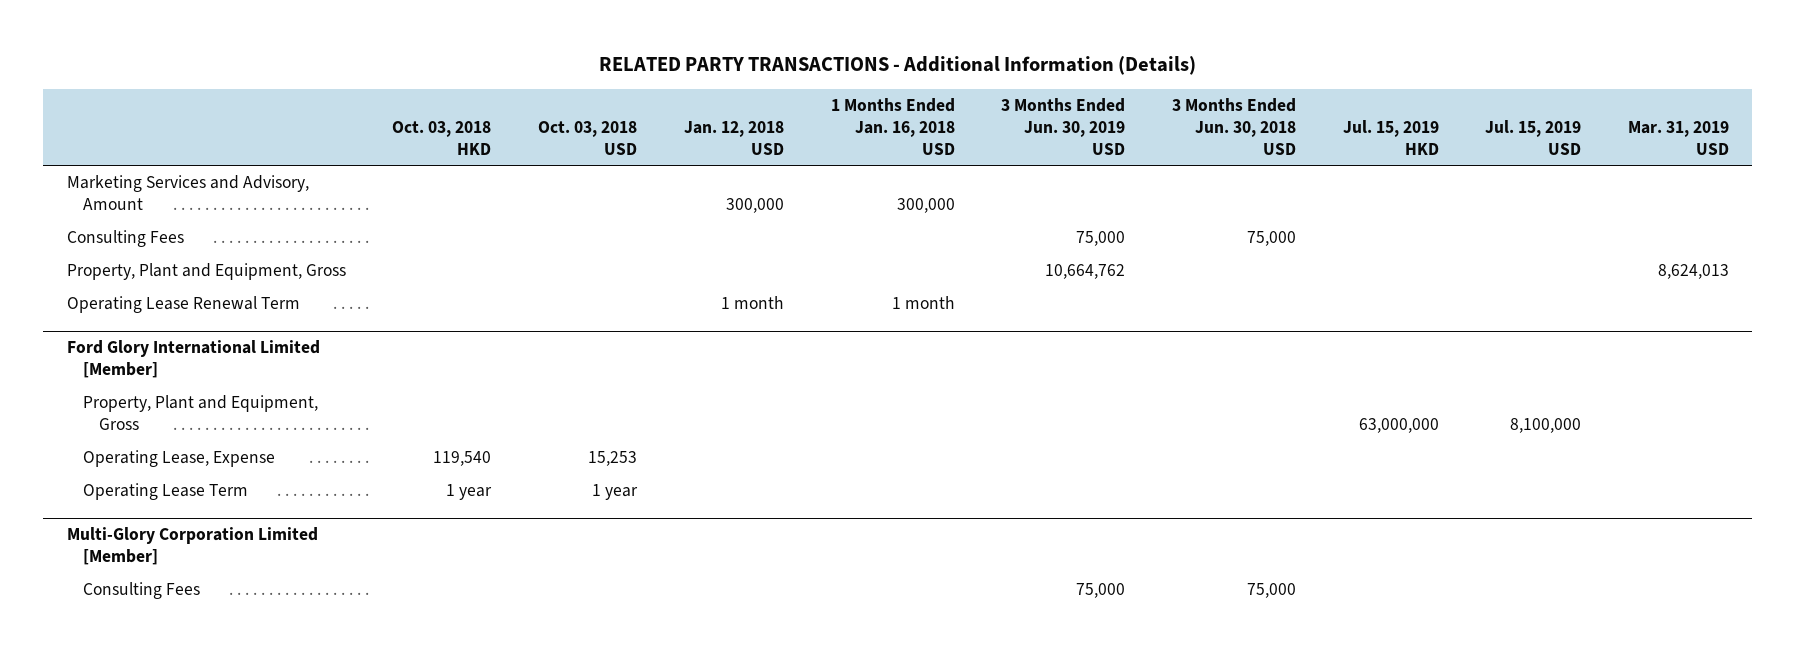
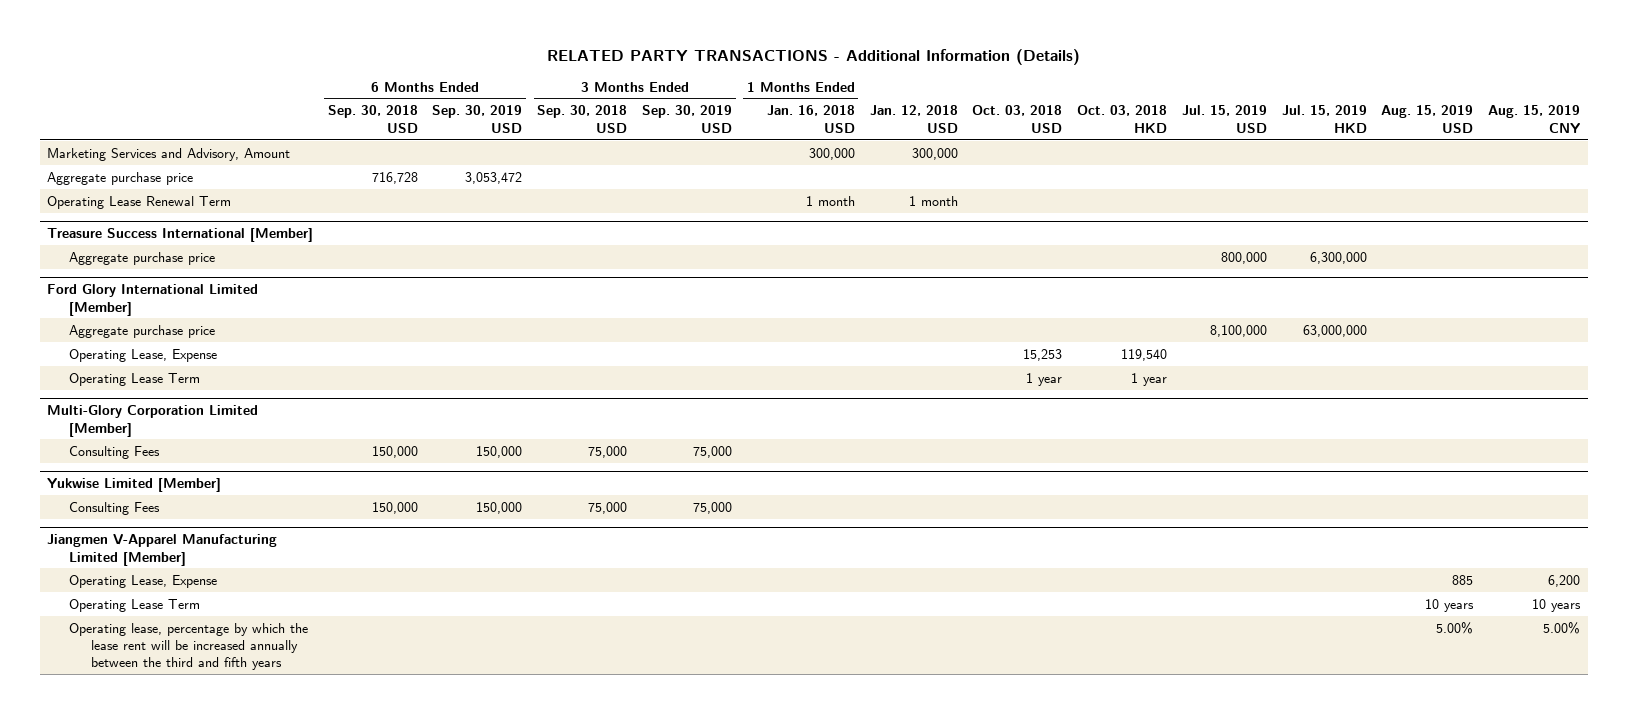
- | Oct. 03, 2018 HKD | Oct. 03, 2018 USD | Jan. 12, 2018 USD | 1 Months Ended Jan. 16, 2018 USD | 3 Months Ended Jun. 30, 2019 USD | 3 Months Ended Jun. 30, 2018 USD | Jul. 15, 2019 HKD | Jul. 15, 2019 USD | Mar. 31, 2019 USD
+ | 6 Months Ended Sep. 30, 2018 USD | 6 Months Ended Sep. 30, 2019 USD | 3 Months Ended Sep. 30, 2018 USD | 3 Months Ended Sep. 30, 2019 USD | 1 Months Ended Jan. 16, 2018 USD | Jan. 12, 2018 USD | Oct. 03, 2018 USD | Oct. 03, 2018 HKD | Jul. 15, 2019 USD | Jul. 15, 2019 HKD | Aug. 15, 2019 USD | Aug. 15, 2019 CNY
- Consulting Fees | | | | | 75,000 | 75,000 | | |
- Property, Plant and Equipment, Gross | | | | | 10,664,762 | | | | 8,624,013
+ Aggregate purchase price | 716,728 | 3,053,472 | | | | | | | | | |
+ Treasure Success International [Member]
+ Aggregate purchase price | | | | | | | | | 800,000 | 6,300,000 | |
@ Ford Glory International Limited [Member]
- Property, Plant and Equipment, Gross | | | | | | | 63,000,000 | 8,100,000 |
+ Aggregate purchase price | | | | | | | | | 8,100,000 | 63,000,000 | |
+ Yukwise Limited [Member]
+ Consulting Fees | 150,000 | 150,000 | 75,000 | 75,000 | | | | | | | |
+ Jiangmen V-Apparel Manufacturing Limited [Member]
+ Operating Lease, Expense | | | | | | | | | | | 885 | 6,200
+ Operating Lease Term | | | | | | | | | | | 10 years | 10 years
+ Operating lease, percentage by which the lease rent will be increased annually between the third and fifth years | | | | | | | | | | | 5.00% | 5.00%

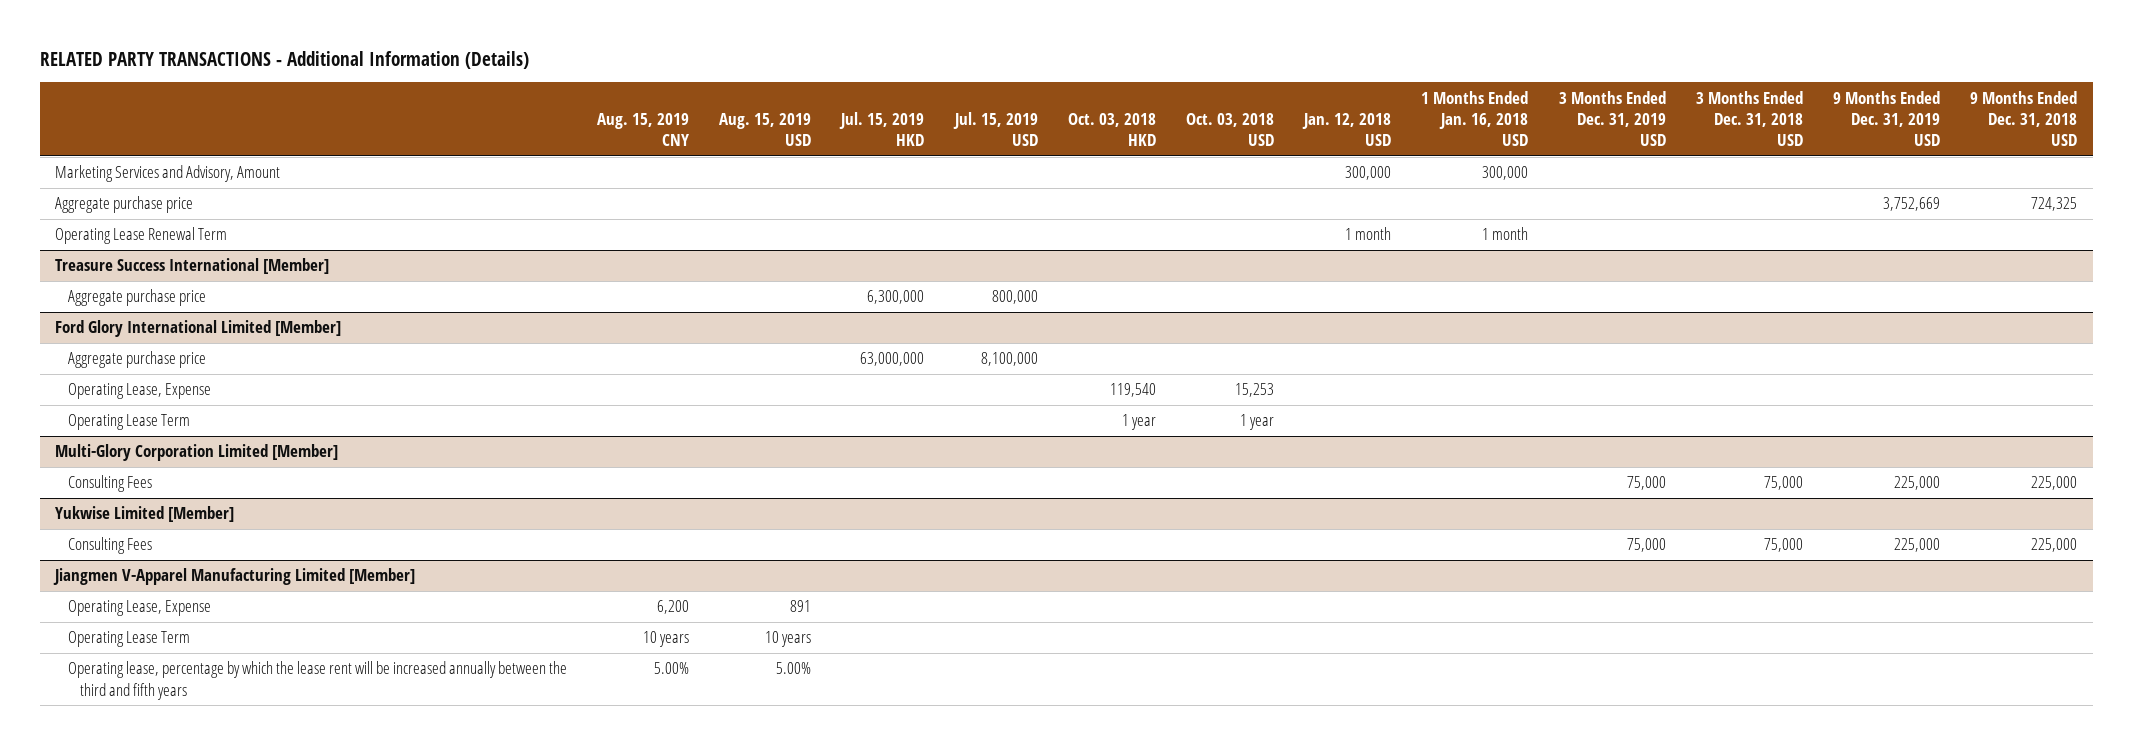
- | 6 Months Ended Sep. 30, 2018 USD | 6 Months Ended Sep. 30, 2019 USD | 3 Months Ended Sep. 30, 2018 USD | 3 Months Ended Sep. 30, 2019 USD | 1 Months Ended Jan. 16, 2018 USD | Jan. 12, 2018 USD | Oct. 03, 2018 USD | Oct. 03, 2018 HKD | Jul. 15, 2019 USD | Jul. 15, 2019 HKD | Aug. 15, 2019 USD | Aug. 15, 2019 CNY
+ | Aug. 15, 2019 CNY | Aug. 15, 2019 USD | Jul. 15, 2019 HKD | Jul. 15, 2019 USD | Oct. 03, 2018 HKD | Oct. 03, 2018 USD | Jan. 12, 2018 USD | 1 Months Ended Jan. 16, 2018 USD | 3 Months Ended Dec. 31, 2019 USD | 3 Months Ended Dec. 31, 2018 USD | 9 Months Ended Dec. 31, 2019 USD | 9 Months Ended Dec. 31, 2018 USD
@ Jiangmen V-Apparel Manufacturing Limited [Member]
- Operating Lease, Expense | | | | | | | | | | | 885 | 6,200
+ Operating Lease, Expense | 6,200 | 891 | | | | | | | | | |

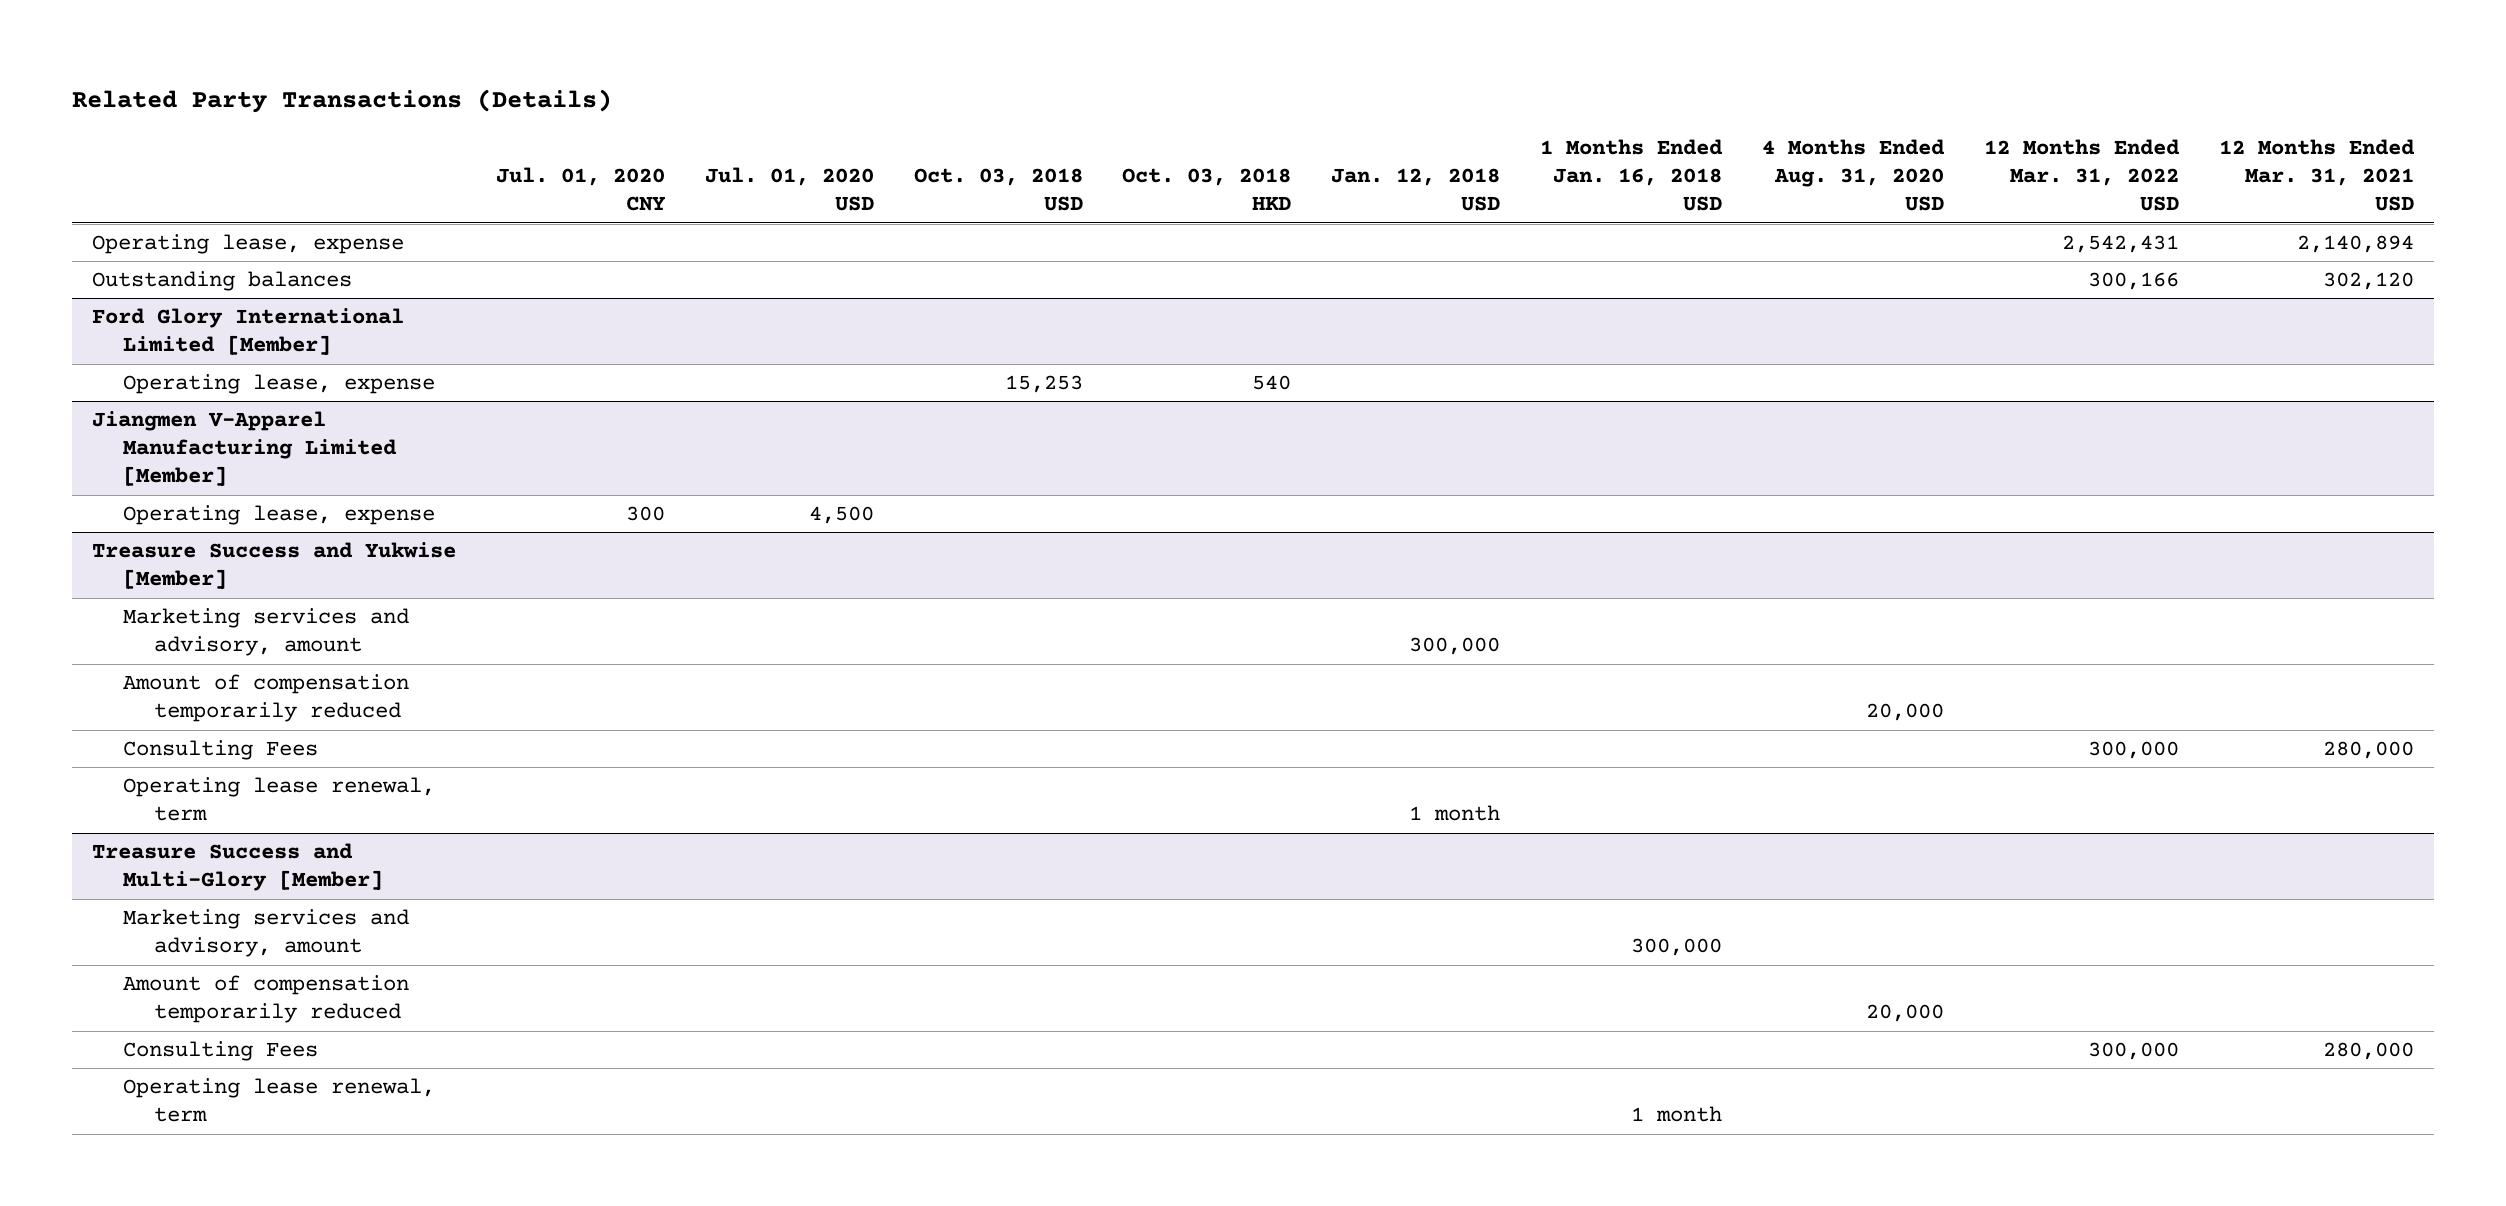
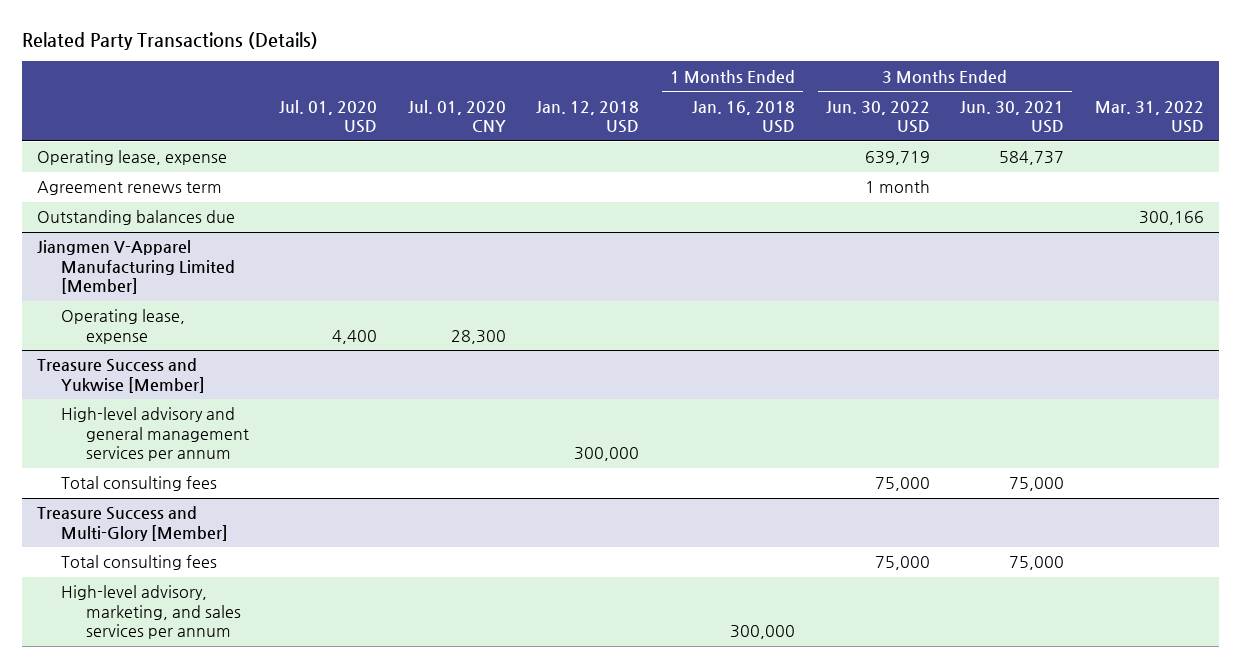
- | Jul. 01, 2020 CNY | Jul. 01, 2020 USD | Oct. 03, 2018 USD | Oct. 03, 2018 HKD | Jan. 12, 2018 USD | 1 Months Ended Jan. 16, 2018 USD | 4 Months Ended Aug. 31, 2020 USD | 12 Months Ended Mar. 31, 2022 USD | 12 Months Ended Mar. 31, 2021 USD
+ | Jul. 01, 2020 USD | Jul. 01, 2020 CNY | Jan. 12, 2018 USD | 1 Months Ended Jan. 16, 2018 USD | 3 Months Ended Jun. 30, 2022 USD | 3 Months Ended Jun. 30, 2021 USD | Mar. 31, 2022 USD
- Outstanding balances | | | | | | | | 300,166 | 302,120
- Ford Glory International Limited [Member]
- Operating lease, expense | | | 15,253 | 540 | | | | |
+ Agreement renews term | | | | | 1 month | |
+ Outstanding balances due | | | | | | | 300,166
@ Jiangmen V-Apparel Manufacturing Limited [Member]
- Operating lease, expense | 300 | 4,500 | | | | | | |
+ Operating lease, expense | 4,400 | 28,300 | | | | |
@ Treasure Success and Yukwise [Member]
- Marketing services and advisory, amount | | | | | 300,000 | | | |
- Amount of compensation temporarily reduced | | | | | | | 20,000 | |
- Consulting Fees | | | | | | | | 300,000 | 280,000
- Operating lease renewal, term | | | | | 1 month | | | |
+ High-level advisory and general management services per annum | | | 300,000 | | | |
+ Total consulting fees | | | | | 75,000 | 75,000 |
@ Treasure Success and Multi-Glory [Member]
- Marketing services and advisory, amount | | | | | | 300,000 | | |
- Amount of compensation temporarily reduced | | | | | | | 20,000 | |
- Consulting Fees | | | | | | | | 300,000 | 280,000
- Operating lease renewal, term | | | | | | 1 month | | |
+ Total consulting fees | | | | | 75,000 | 75,000 |
+ High-level advisory, marketing, and sales services per annum | | | | 300,000 | | |

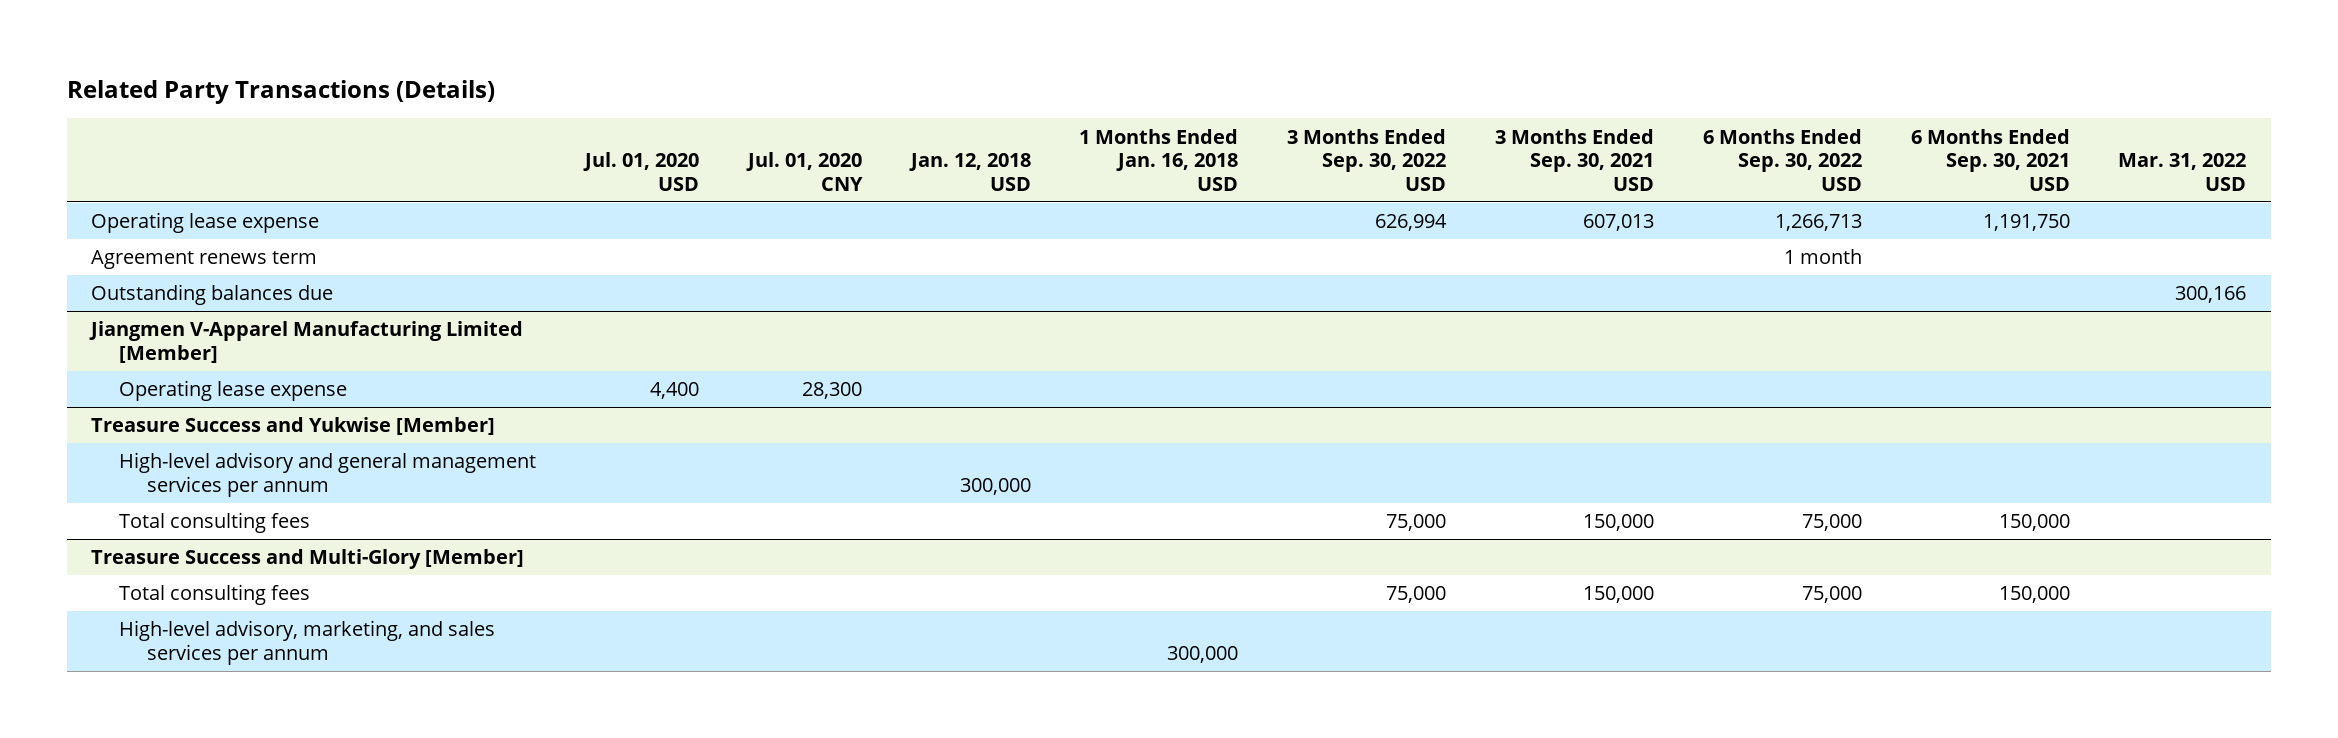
- | Jul. 01, 2020 USD | Jul. 01, 2020 CNY | Jan. 12, 2018 USD | 1 Months Ended Jan. 16, 2018 USD | 3 Months Ended Jun. 30, 2022 USD | 3 Months Ended Jun. 30, 2021 USD | Mar. 31, 2022 USD
+ | Jul. 01, 2020 USD | Jul. 01, 2020 CNY | Jan. 12, 2018 USD | 1 Months Ended Jan. 16, 2018 USD | 3 Months Ended Sep. 30, 2022 USD | 3 Months Ended Sep. 30, 2021 USD | 6 Months Ended Sep. 30, 2022 USD | 6 Months Ended Sep. 30, 2021 USD | Mar. 31, 2022 USD
- Operating lease, expense | | | | | 639,719 | 584,737 |
+ Operating lease expense | | | | | 626,994 | 607,013 | 1,266,713 | 1,191,750 |
@ Jiangmen V-Apparel Manufacturing Limited [Member]
- Operating lease, expense | 4,400 | 28,300 | | | | |
+ Operating lease expense | 4,400 | 28,300 | | | | | | |

